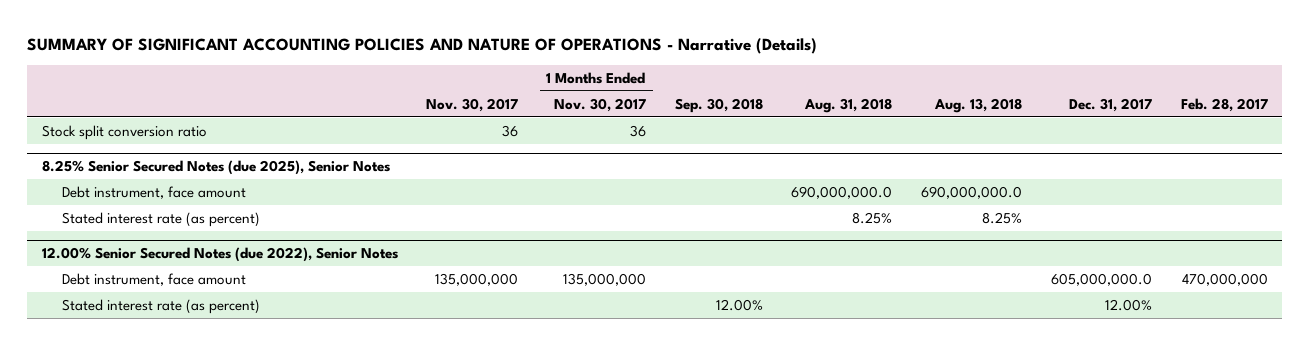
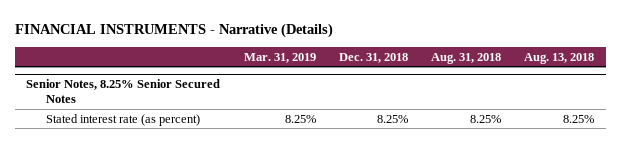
- SUMMARY OF SIGNIFICANT ACCOUNTING POLICIES AND NATURE OF OPERATIONS - Narrative (Details)
+ FINANCIAL INSTRUMENTS - Narrative (Details)
- | Nov. 30, 2017 | 1 Months Ended Nov. 30, 2017 | Sep. 30, 2018 | Aug. 31, 2018 | Aug. 13, 2018 | Dec. 31, 2017 | Feb. 28, 2017
+ | Mar. 31, 2019 | Dec. 31, 2018 | Aug. 31, 2018 | Aug. 13, 2018
- Stock split conversion ratio | 36 | 36 | | | | |
- 8.25% Senior Secured Notes (due 2025), Senior Notes
- Debt instrument, face amount | | | | 690,000,000.0 | 690,000,000.0 | |
+ Senior Notes, 8.25% Senior Secured Notes
- 12.00% Senior Secured Notes (due 2022), Senior Notes
- Debt instrument, face amount | 135,000,000 | 135,000,000 | | | | 605,000,000.0 | 470,000,000
- Stated interest rate (as percent) | | | 12.00% | | | 12.00% |

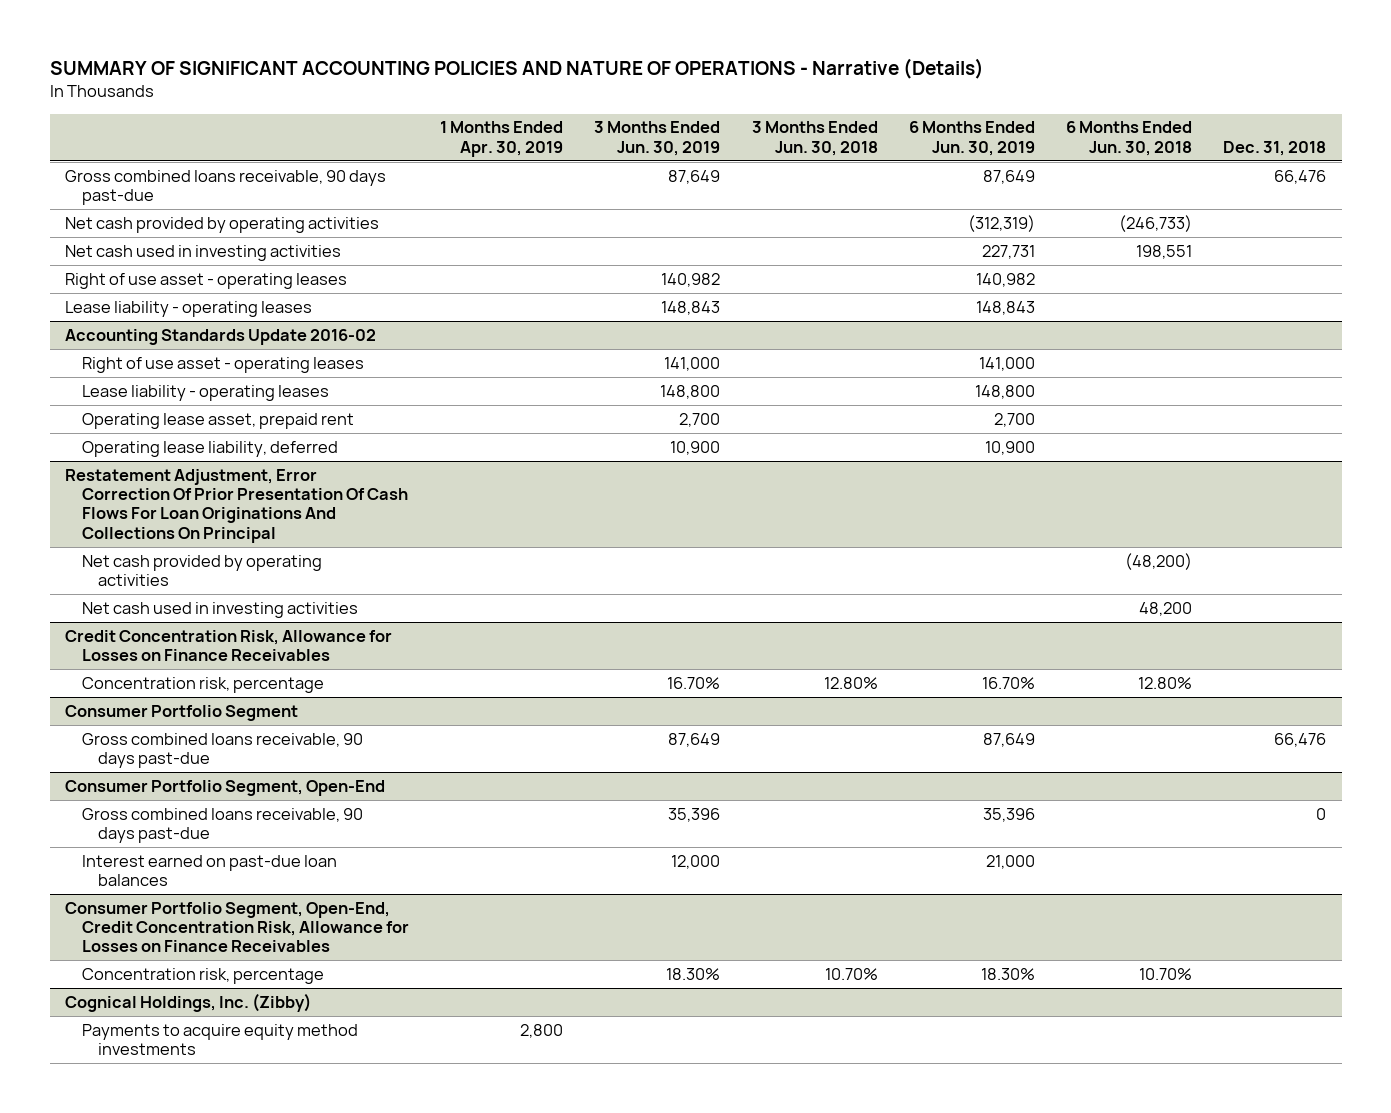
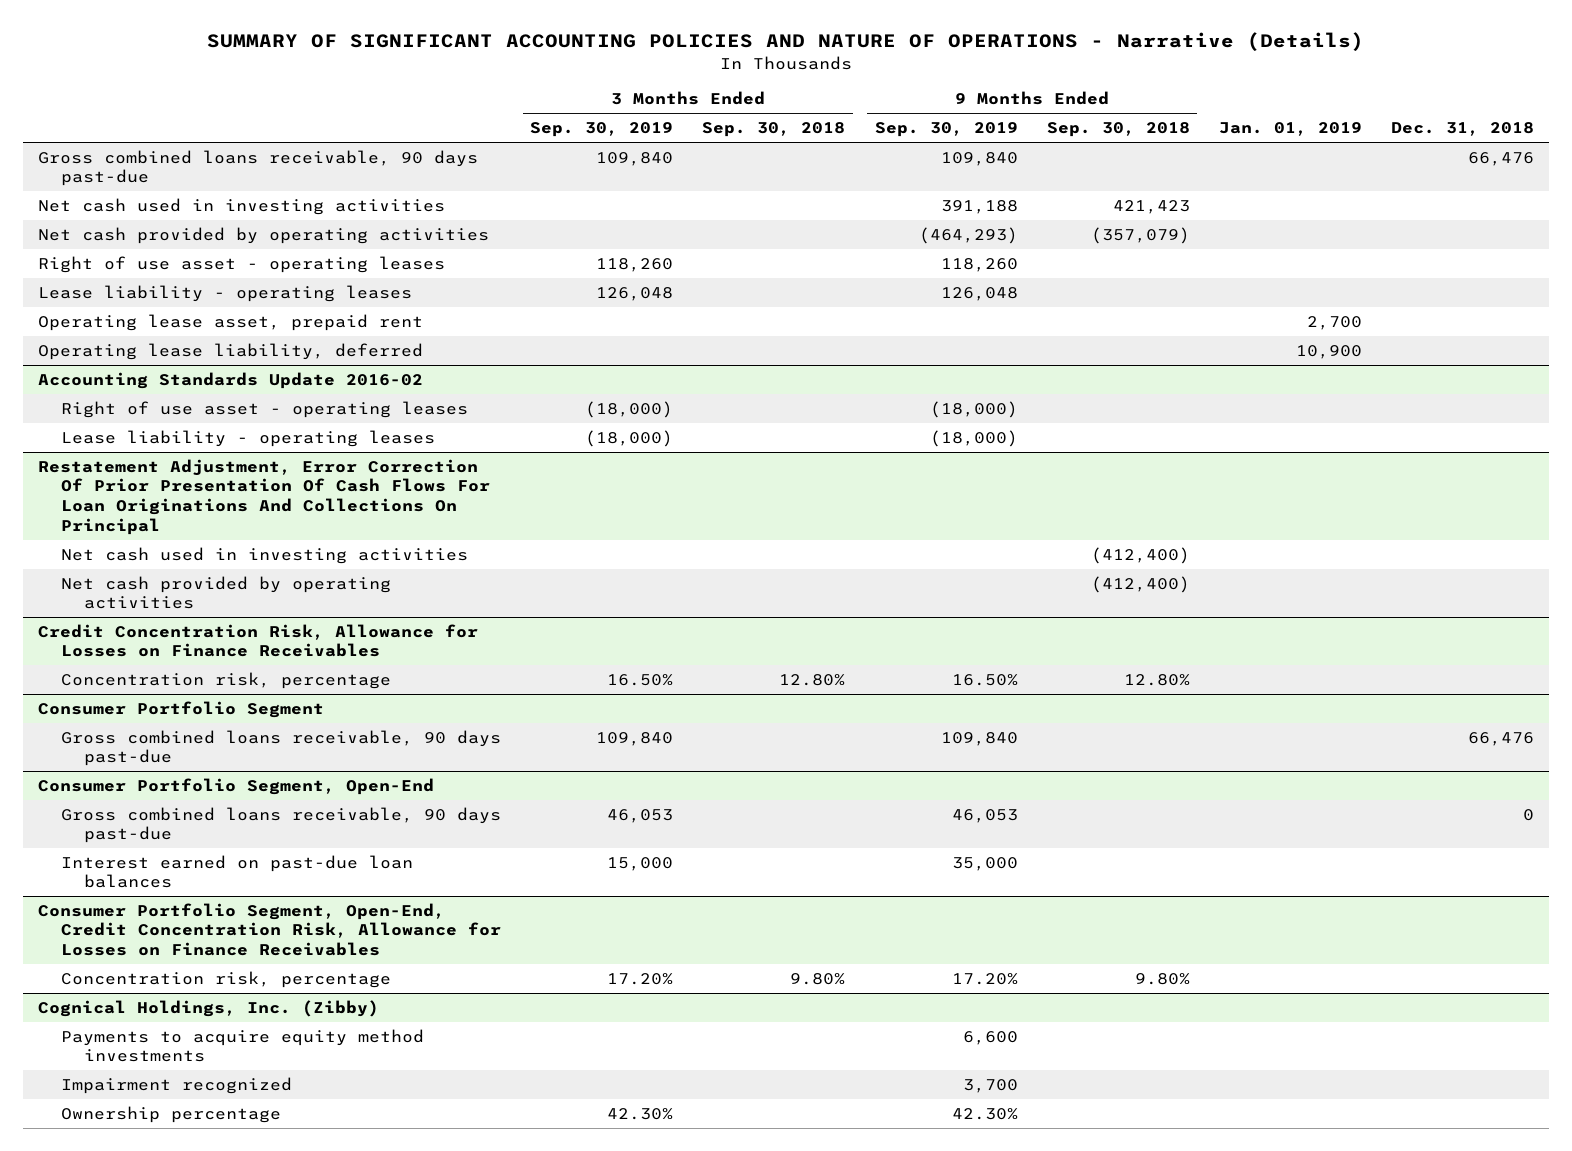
- | 1 Months Ended Apr. 30, 2019 | 3 Months Ended Jun. 30, 2019 | 3 Months Ended Jun. 30, 2018 | 6 Months Ended Jun. 30, 2019 | 6 Months Ended Jun. 30, 2018 | Dec. 31, 2018
+ | 3 Months Ended Sep. 30, 2019 | 3 Months Ended Sep. 30, 2018 | 9 Months Ended Sep. 30, 2019 | 9 Months Ended Sep. 30, 2018 | Jan. 01, 2019 | Dec. 31, 2018
moved down: Net cash provided by operating activities | | | (464,293) | (357,079) | |
+ Operating lease asset, prepaid rent | | | | | 2,700 |
+ Operating lease liability, deferred | | | | | 10,900 |
@ Accounting Standards Update 2016-02
- Operating lease asset, prepaid rent | | 2,700 | | 2,700 | |
- Operating lease liability, deferred | | 10,900 | | 10,900 | |
@ Restatement Adjustment, Error Correction Of Prior Presentation Of Cash Flows For Loan Originations And Collections On Principal
moved down: Net cash provided by operating activities | | | | (412,400) | |
@ Cognical Holdings, Inc. (Zibby)
+ Impairment recognized | | | 3,700 | | |
+ Ownership percentage | 42.30% | | 42.30% | | |

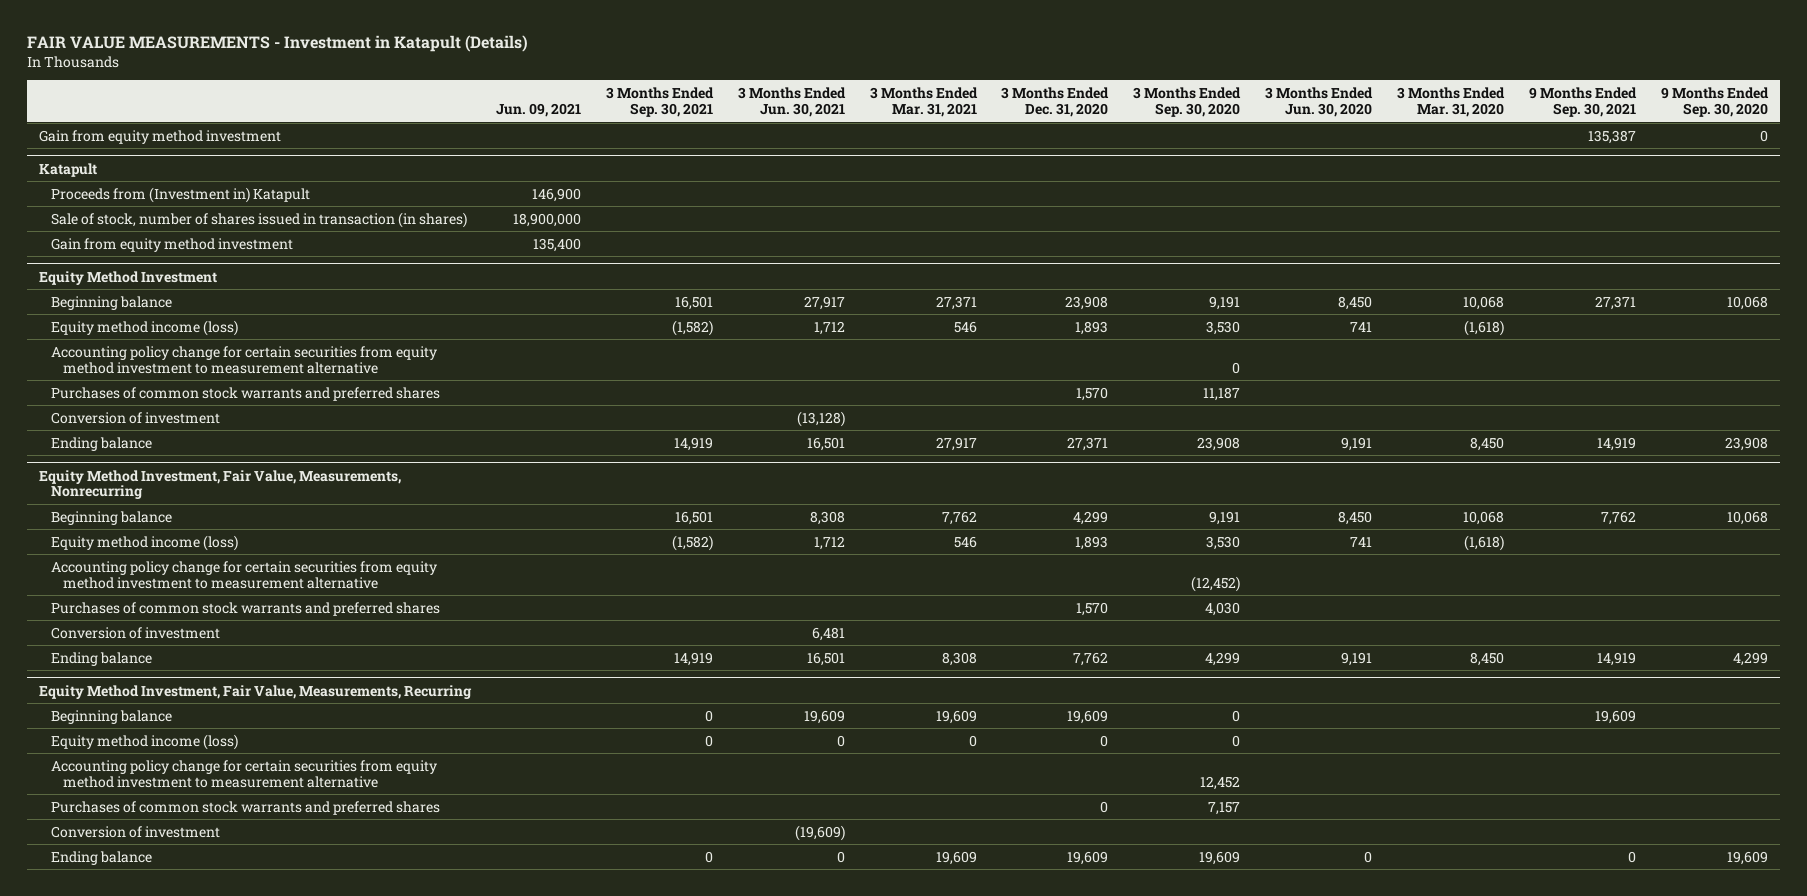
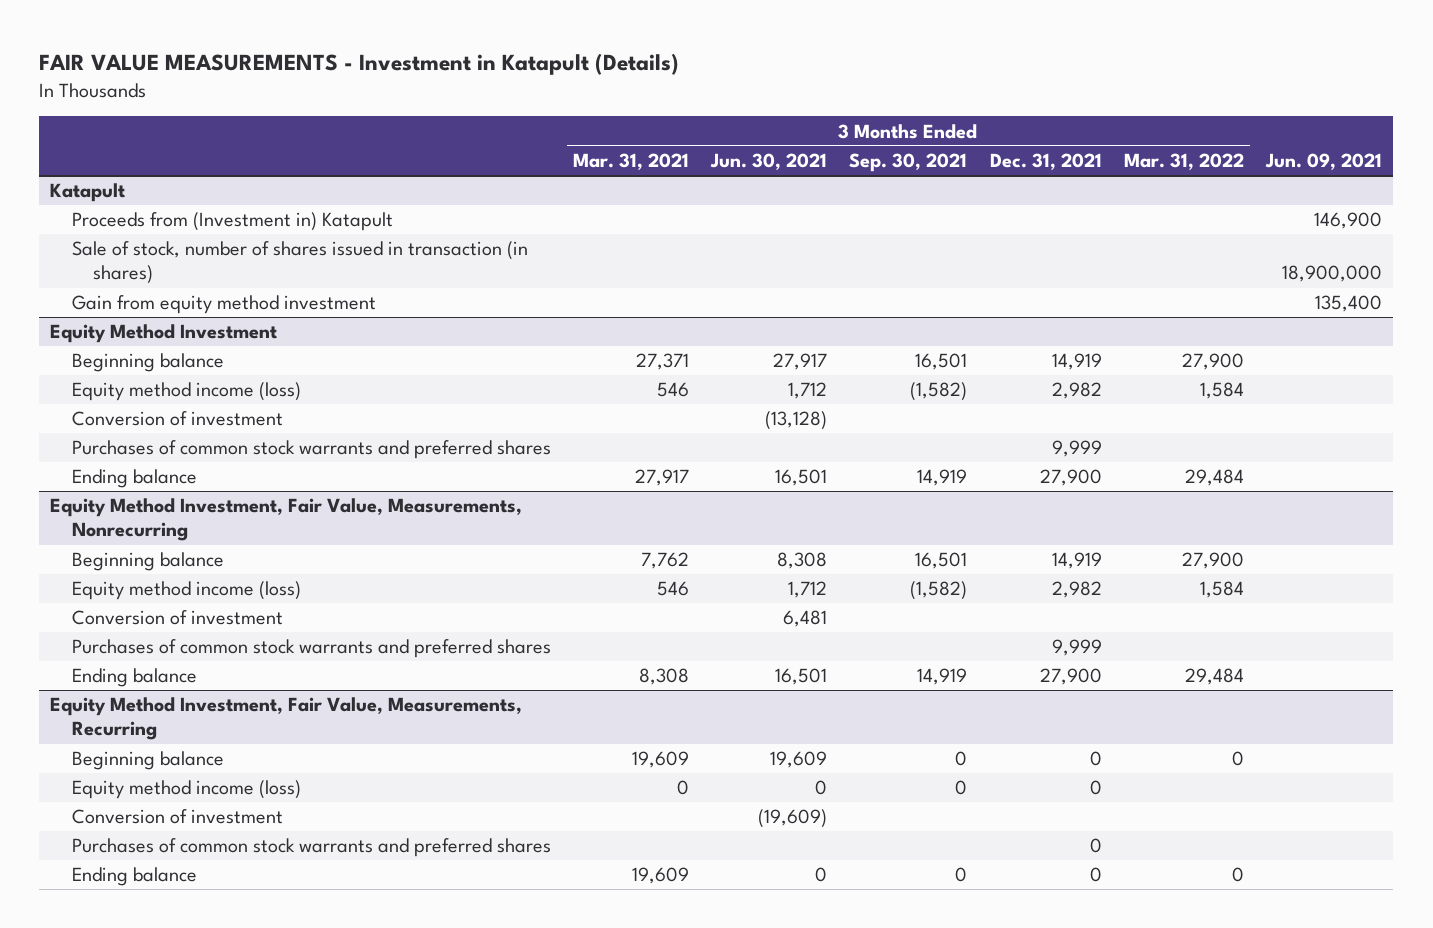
- | Jun. 09, 2021 | 3 Months Ended Sep. 30, 2021 | 3 Months Ended Jun. 30, 2021 | 3 Months Ended Mar. 31, 2021 | 3 Months Ended Dec. 31, 2020 | 3 Months Ended Sep. 30, 2020 | 3 Months Ended Jun. 30, 2020 | 3 Months Ended Mar. 31, 2020 | 9 Months Ended Sep. 30, 2021 | 9 Months Ended Sep. 30, 2020
+ | 3 Months Ended Mar. 31, 2021 | 3 Months Ended Jun. 30, 2021 | 3 Months Ended Sep. 30, 2021 | 3 Months Ended Dec. 31, 2021 | 3 Months Ended Mar. 31, 2022 | Jun. 09, 2021
- Gain from equity method investment | | | | | | | | | 135,387 | 0
@ Equity Method Investment
- Accounting policy change for certain securities from equity method investment to measurement alternative | | | | | | 0 | | | |
moved down: Purchases of common stock warrants and preferred shares | | | | 9,999 | |
@ Equity Method Investment, Fair Value, Measurements, Nonrecurring
- Accounting policy change for certain securities from equity method investment to measurement alternative | | | | | | (12,452) | | | |
moved down: Purchases of common stock warrants and preferred shares | | | | 9,999 | |
@ Equity Method Investment, Fair Value, Measurements, Recurring
- Accounting policy change for certain securities from equity method investment to measurement alternative | | | | | | 12,452 | | | |
moved down: Purchases of common stock warrants and preferred shares | | | | 0 | |

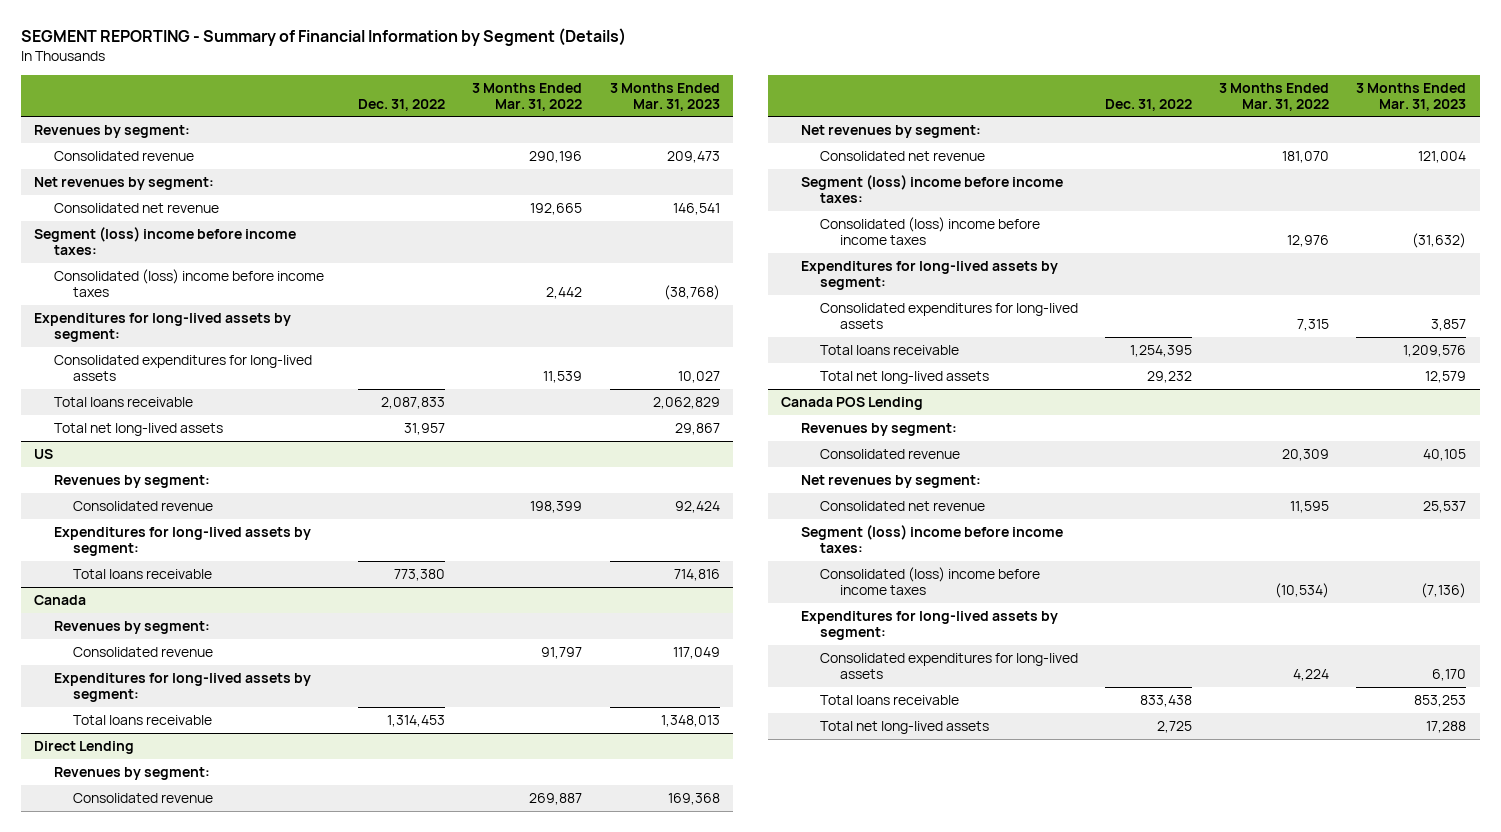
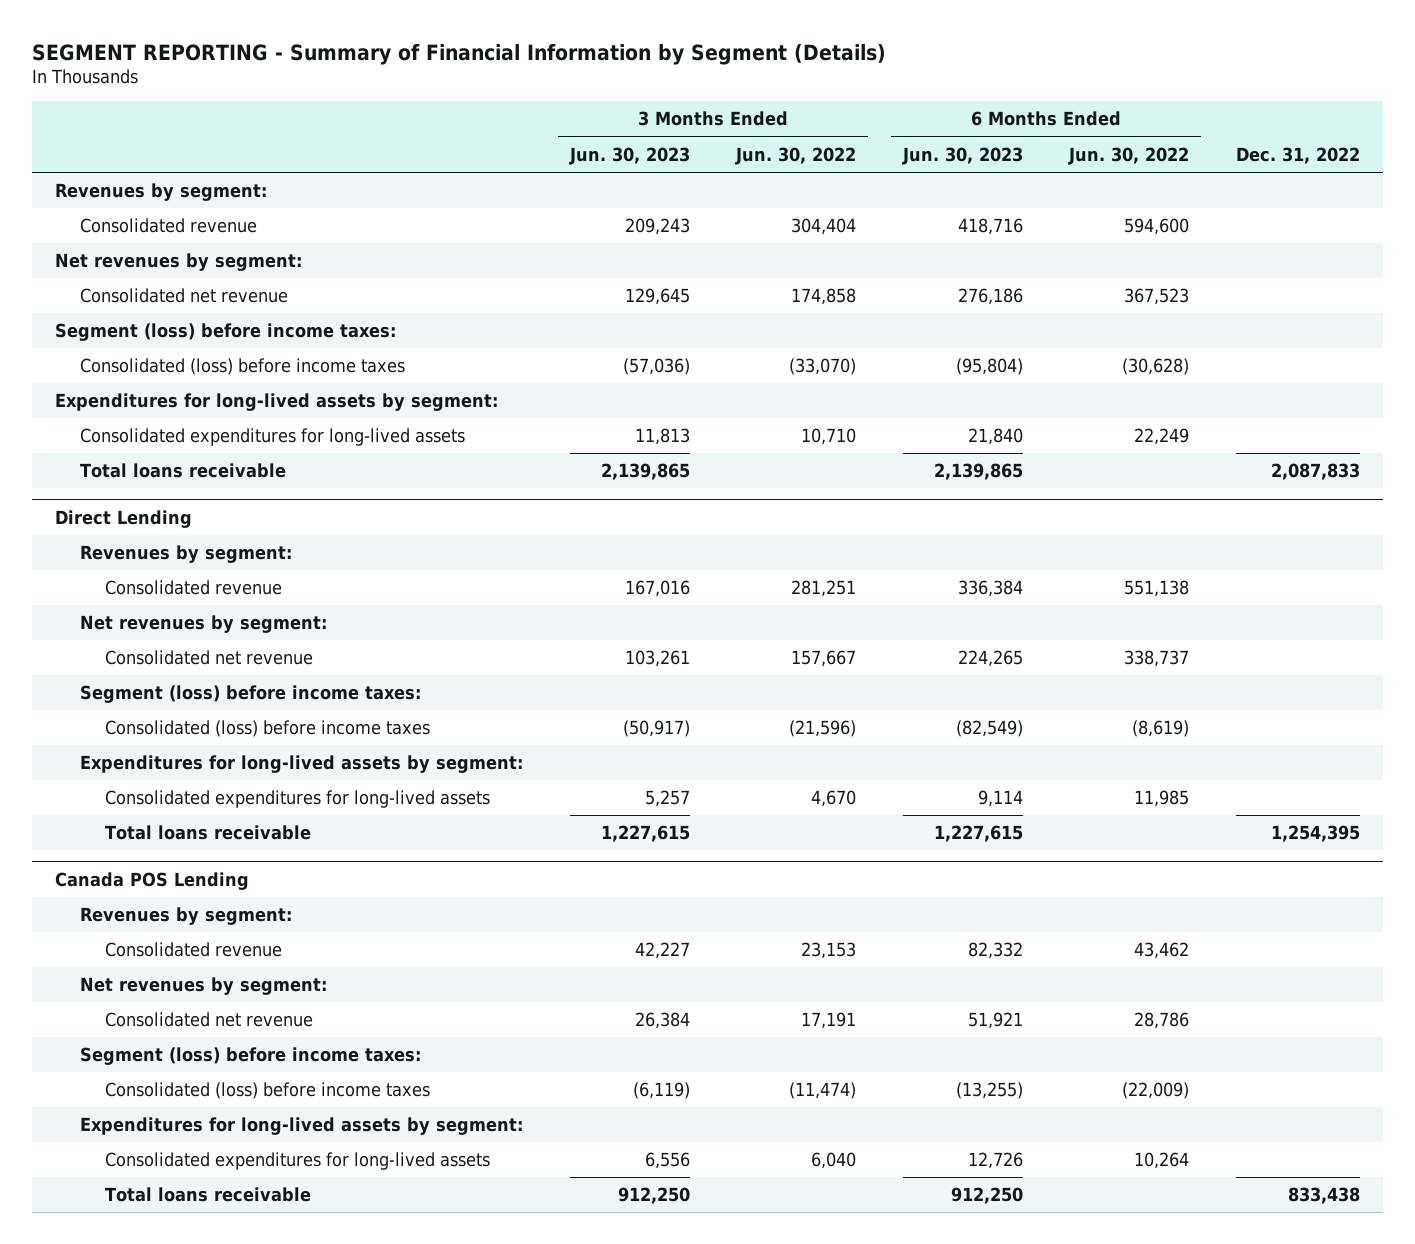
- | Dec. 31, 2022 | 3 Months Ended Mar. 31, 2022 | 3 Months Ended Mar. 31, 2023
+ | 3 Months Ended Jun. 30, 2023 | 3 Months Ended Jun. 30, 2022 | 6 Months Ended Jun. 30, 2023 | 6 Months Ended Jun. 30, 2022 | Dec. 31, 2022
- Segment (loss) income before income taxes:
- Consolidated (loss) income before income taxes | | 2,442 | (38,768)
+ Segment (loss) before income taxes:
+ Consolidated (loss) before income taxes | (57,036) | (33,070) | (95,804) | (30,628) |
- Total net long-lived assets | 31,957 | | 29,867
- US
- Revenues by segment:
- Consolidated revenue | | 198,399 | 92,424
- Expenditures for long-lived assets by segment:
- Total loans receivable | 773,380 | | 714,816
- Canada
- Revenues by segment:
- Consolidated revenue | | 91,797 | 117,049
- Expenditures for long-lived assets by segment:
- Total loans receivable | 1,314,453 | | 1,348,013
@ Direct Lending
- Segment (loss) income before income taxes:
- Consolidated (loss) income before income taxes | | 12,976 | (31,632)
+ Segment (loss) before income taxes:
+ Consolidated (loss) before income taxes | (50,917) | (21,596) | (82,549) | (8,619) |
- Total net long-lived assets | 29,232 | | 12,579
@ Canada POS Lending
- Segment (loss) income before income taxes:
- Consolidated (loss) income before income taxes | | (10,534) | (7,136)
+ Segment (loss) before income taxes:
+ Consolidated (loss) before income taxes | (6,119) | (11,474) | (13,255) | (22,009) |
- Total net long-lived assets | 2,725 | | 17,288

